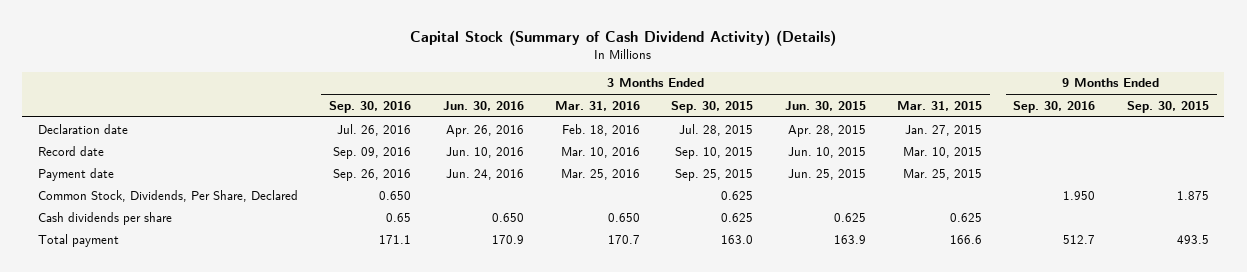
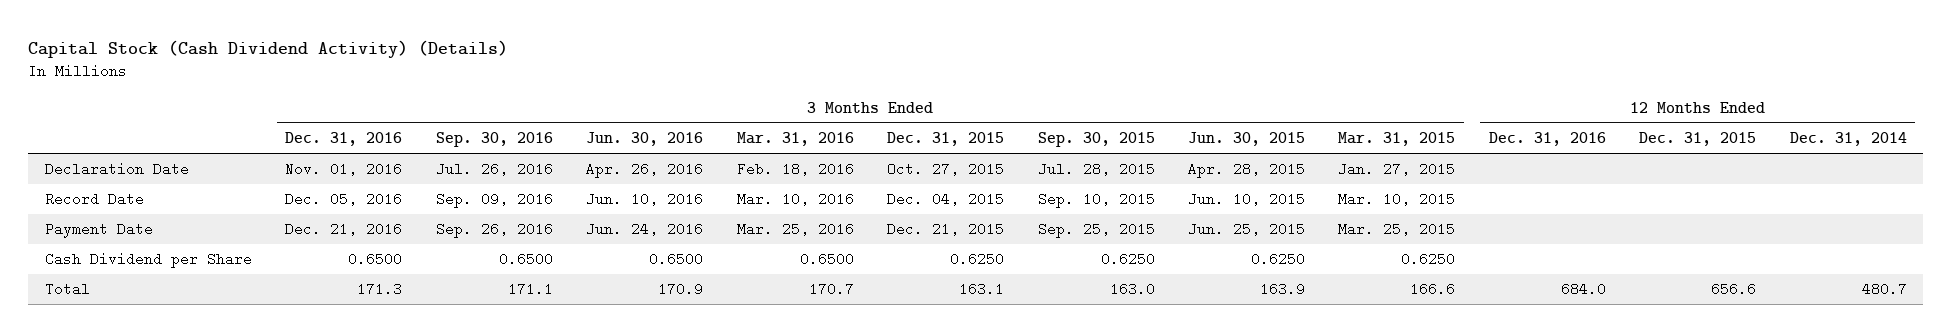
- Capital Stock (Summary of Cash Dividend Activity) (Details)
+ Capital Stock (Cash Dividend Activity) (Details)
- | 3 Months Ended Sep. 30, 2016 | 3 Months Ended Jun. 30, 2016 | 3 Months Ended Mar. 31, 2016 | 3 Months Ended Sep. 30, 2015 | 3 Months Ended Jun. 30, 2015 | 3 Months Ended Mar. 31, 2015 | 9 Months Ended Sep. 30, 2016 | 9 Months Ended Sep. 30, 2015
+ | 3 Months Ended Dec. 31, 2016 | 3 Months Ended Sep. 30, 2016 | 3 Months Ended Jun. 30, 2016 | 3 Months Ended Mar. 31, 2016 | 3 Months Ended Dec. 31, 2015 | 3 Months Ended Sep. 30, 2015 | 3 Months Ended Jun. 30, 2015 | 3 Months Ended Mar. 31, 2015 | 12 Months Ended Dec. 31, 2016 | 12 Months Ended Dec. 31, 2015 | 12 Months Ended Dec. 31, 2014
- Declaration date | Jul. 26, 2016 | Apr. 26, 2016 | Feb. 18, 2016 | Jul. 28, 2015 | Apr. 28, 2015 | Jan. 27, 2015 | |
- Record date | Sep. 09, 2016 | Jun. 10, 2016 | Mar. 10, 2016 | Sep. 10, 2015 | Jun. 10, 2015 | Mar. 10, 2015 | |
- Payment date | Sep. 26, 2016 | Jun. 24, 2016 | Mar. 25, 2016 | Sep. 25, 2015 | Jun. 25, 2015 | Mar. 25, 2015 | |
- Common Stock, Dividends, Per Share, Declared | 0.650 | | | 0.625 | | | 1.950 | 1.875
- Cash dividends per share | 0.65 | 0.650 | 0.650 | 0.625 | 0.625 | 0.625 | |
- Total payment | 171.1 | 170.9 | 170.7 | 163.0 | 163.9 | 166.6 | 512.7 | 493.5
+ Declaration Date | Nov. 01, 2016 | Jul. 26, 2016 | Apr. 26, 2016 | Feb. 18, 2016 | Oct. 27, 2015 | Jul. 28, 2015 | Apr. 28, 2015 | Jan. 27, 2015 | | |
+ Record Date | Dec. 05, 2016 | Sep. 09, 2016 | Jun. 10, 2016 | Mar. 10, 2016 | Dec. 04, 2015 | Sep. 10, 2015 | Jun. 10, 2015 | Mar. 10, 2015 | | |
+ Payment Date | Dec. 21, 2016 | Sep. 26, 2016 | Jun. 24, 2016 | Mar. 25, 2016 | Dec. 21, 2015 | Sep. 25, 2015 | Jun. 25, 2015 | Mar. 25, 2015 | | |
+ Cash Dividend per Share | 0.6500 | 0.6500 | 0.6500 | 0.6500 | 0.6250 | 0.6250 | 0.6250 | 0.6250 | | |
+ Total | 171.3 | 171.1 | 170.9 | 170.7 | 163.1 | 163.0 | 163.9 | 166.6 | 684.0 | 656.6 | 480.7

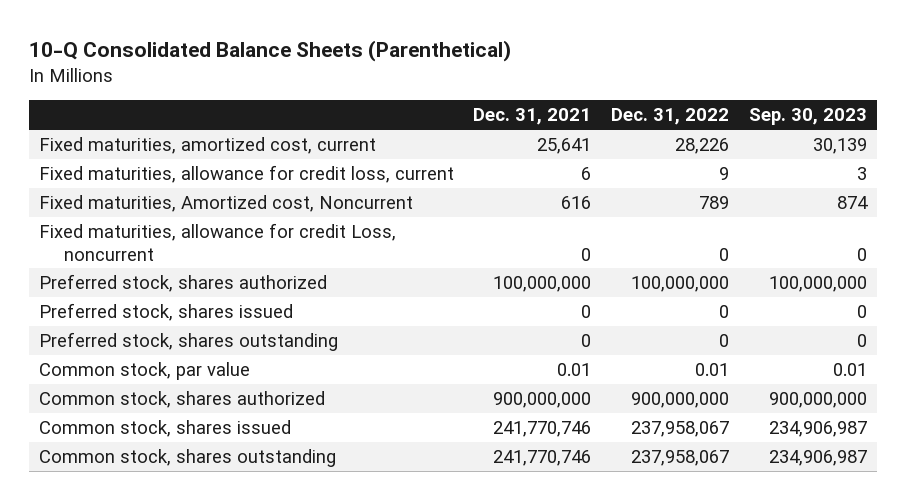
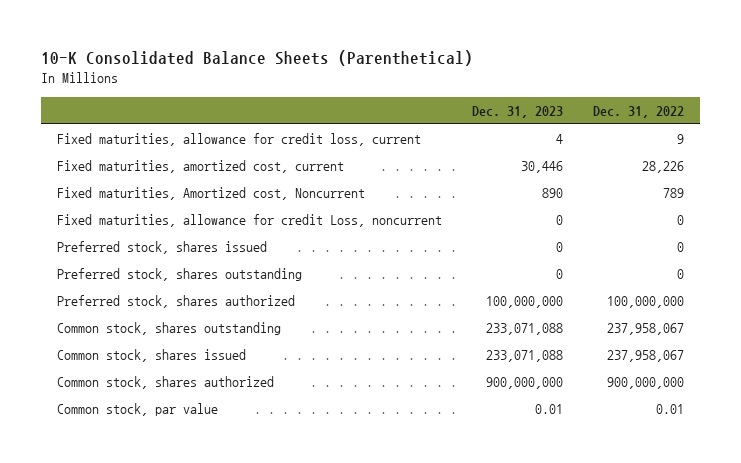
- 10-Q Consolidated Balance Sheets (Parenthetical)
+ 10-K Consolidated Balance Sheets (Parenthetical)
- | Dec. 31, 2021 | Dec. 31, 2022 | Sep. 30, 2023
+ | Dec. 31, 2023 | Dec. 31, 2022
moved down: Fixed maturities, amortized cost, current | 30,446 | 28,226
moved down: Preferred stock, shares authorized | 100,000,000 | 100,000,000
moved down: Common stock, shares issued | 233,071,088 | 237,958,067
moved down: Common stock, shares authorized | 900,000,000 | 900,000,000
moved down: Common stock, par value | 0.01 | 0.01

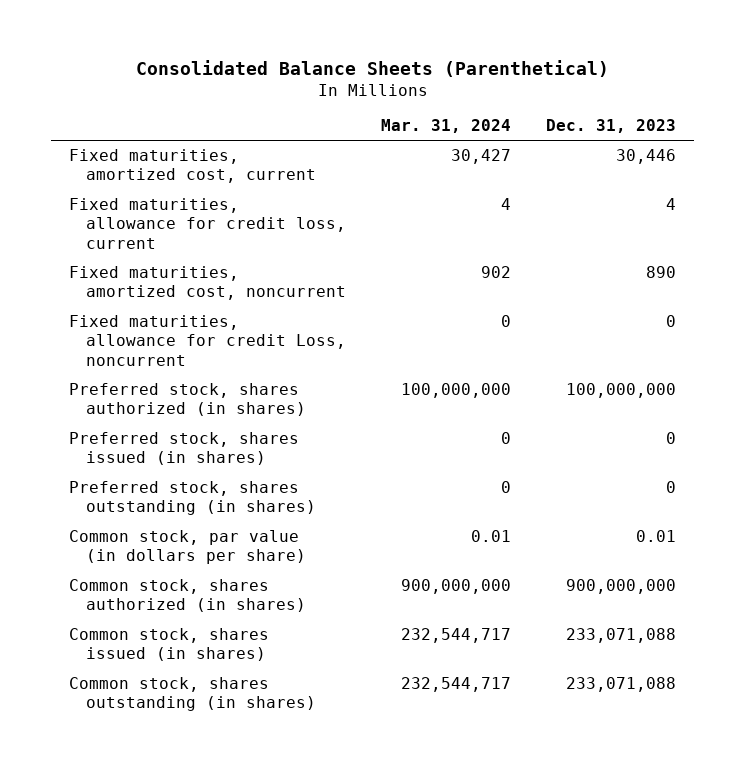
- 10-K Consolidated Balance Sheets (Parenthetical)
+ Consolidated Balance Sheets (Parenthetical)
- | Dec. 31, 2023 | Dec. 31, 2022
+ | Mar. 31, 2024 | Dec. 31, 2023
- Fixed maturities, Amortized cost, Noncurrent | 890 | 789
moved down: Fixed maturities, allowance for credit loss, current | 4 | 4
+ Fixed maturities, amortized cost, noncurrent | 902 | 890
- Preferred stock, shares issued | 0 | 0
- Preferred stock, shares outstanding | 0 | 0
- Preferred stock, shares authorized | 100,000,000 | 100,000,000
- Common stock, shares outstanding | 233,071,088 | 237,958,067
- Common stock, shares issued | 233,071,088 | 237,958,067
- Common stock, shares authorized | 900,000,000 | 900,000,000
- Common stock, par value | 0.01 | 0.01
+ Preferred stock, shares authorized (in shares) | 100,000,000 | 100,000,000
+ Preferred stock, shares issued (in shares) | 0 | 0
+ Preferred stock, shares outstanding (in shares) | 0 | 0
+ Common stock, par value (in dollars per share) | 0.01 | 0.01
+ Common stock, shares authorized (in shares) | 900,000,000 | 900,000,000
+ Common stock, shares issued (in shares) | 232,544,717 | 233,071,088
+ Common stock, shares outstanding (in shares) | 232,544,717 | 233,071,088

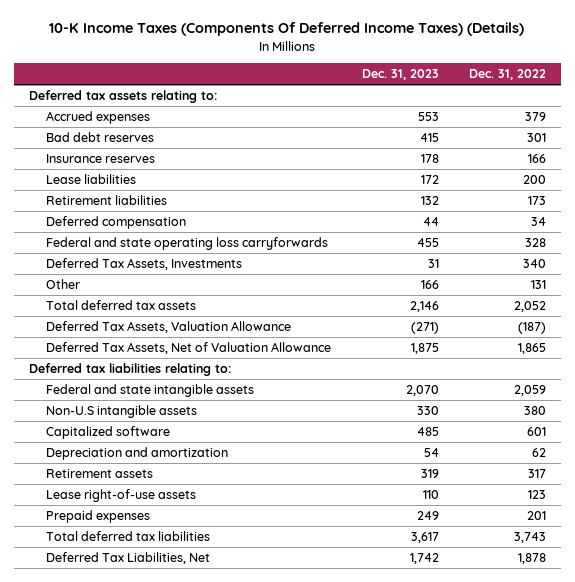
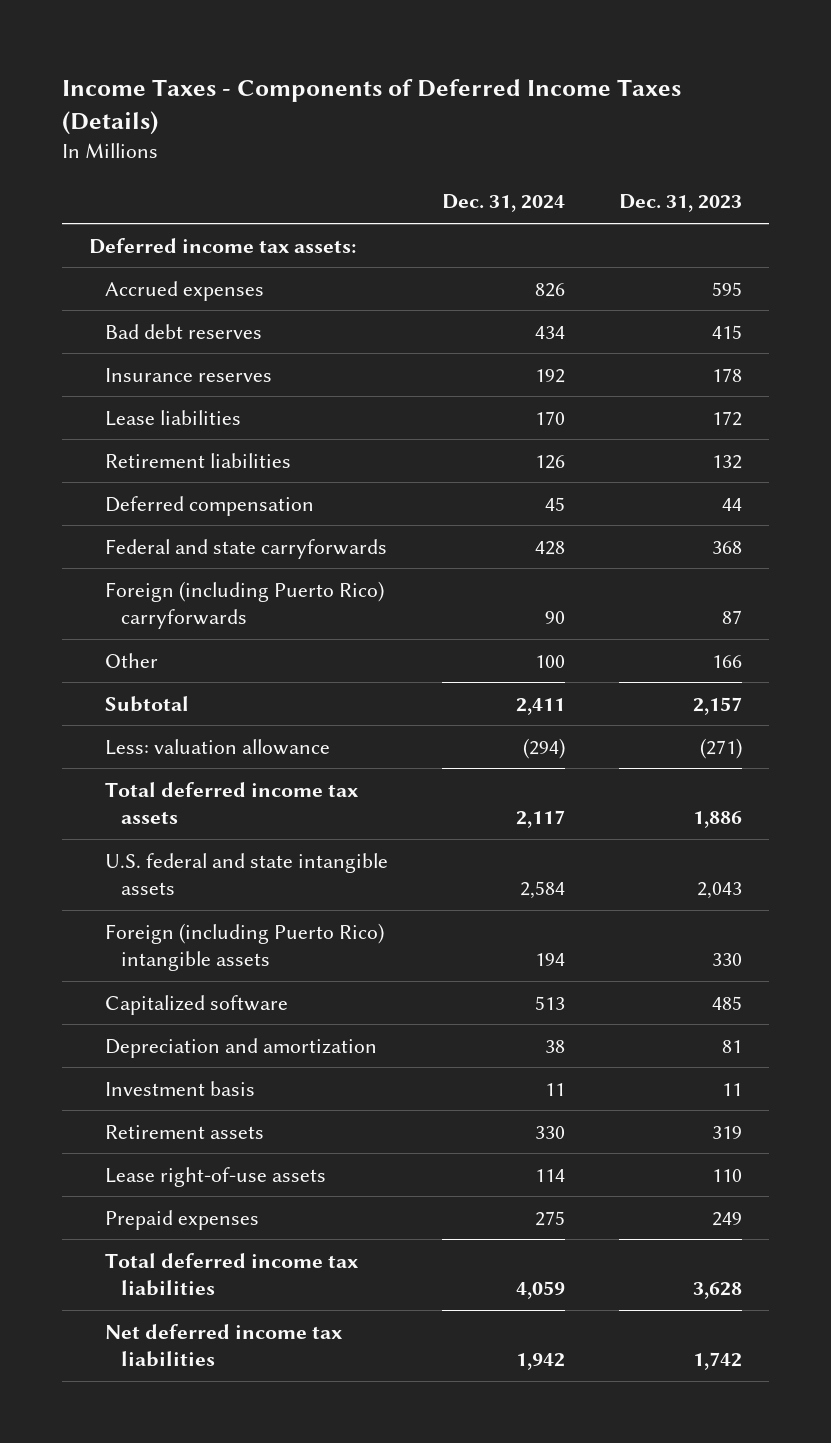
- 10-K Income Taxes (Components Of Deferred Income Taxes) (Details)
+ Income Taxes - Components of Deferred Income Taxes (Details)
- | Dec. 31, 2023 | Dec. 31, 2022
+ | Dec. 31, 2024 | Dec. 31, 2023
- Deferred tax assets relating to:
- Accrued expenses | 553 | 379
+ Deferred income tax assets:
+ Accrued expenses | 826 | 595
- Federal and state operating loss carryforwards | 455 | 328
- Deferred Tax Assets, Investments | 31 | 340
+ Federal and state carryforwards | 428 | 368
+ Foreign (including Puerto Rico) carryforwards | 90 | 87
- Total deferred tax assets | 2,146 | 2,052
- Deferred Tax Assets, Valuation Allowance | (271) | (187)
- Deferred Tax Assets, Net of Valuation Allowance | 1,875 | 1,865
- Deferred tax liabilities relating to:
- Federal and state intangible assets | 2,070 | 2,059
- Non-U.S intangible assets | 330 | 380
+ Subtotal | 2,411 | 2,157
+ Less: valuation allowance | (294) | (271)
+ Total deferred income tax assets | 2,117 | 1,886
+ U.S. federal and state intangible assets | 2,584 | 2,043
+ Foreign (including Puerto Rico) intangible assets | 194 | 330
- Depreciation and amortization | 54 | 62
+ Depreciation and amortization | 38 | 81
+ Investment basis | 11 | 11
- Total deferred tax liabilities | 3,617 | 3,743
- Deferred Tax Liabilities, Net | 1,742 | 1,878
+ Total deferred income tax liabilities | 4,059 | 3,628
+ Net deferred income tax liabilities | 1,942 | 1,742

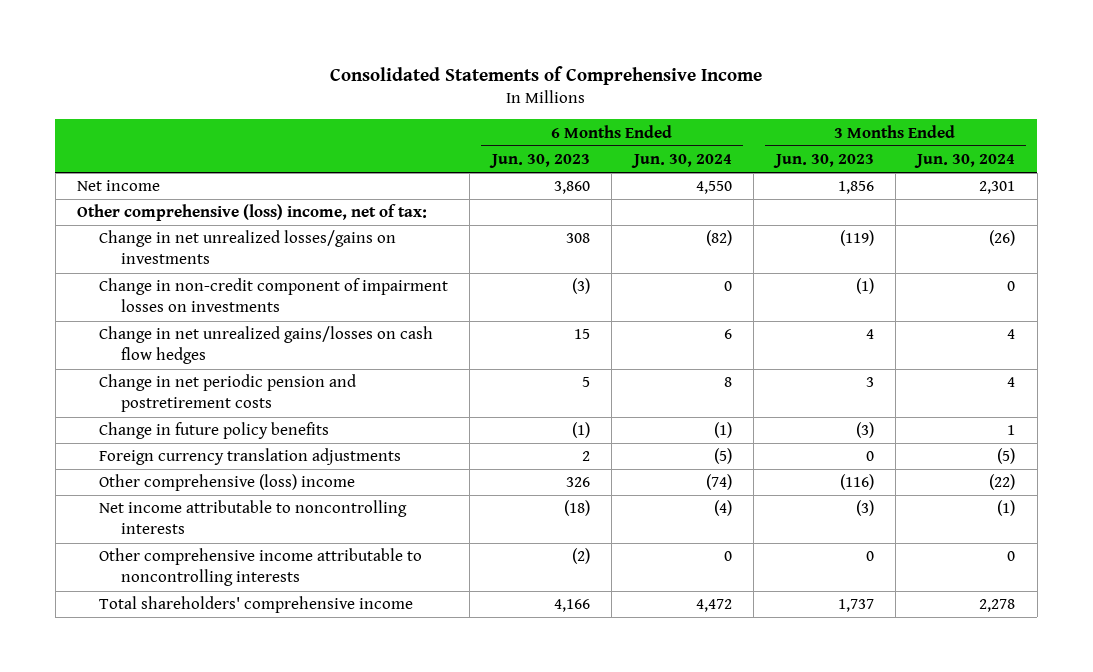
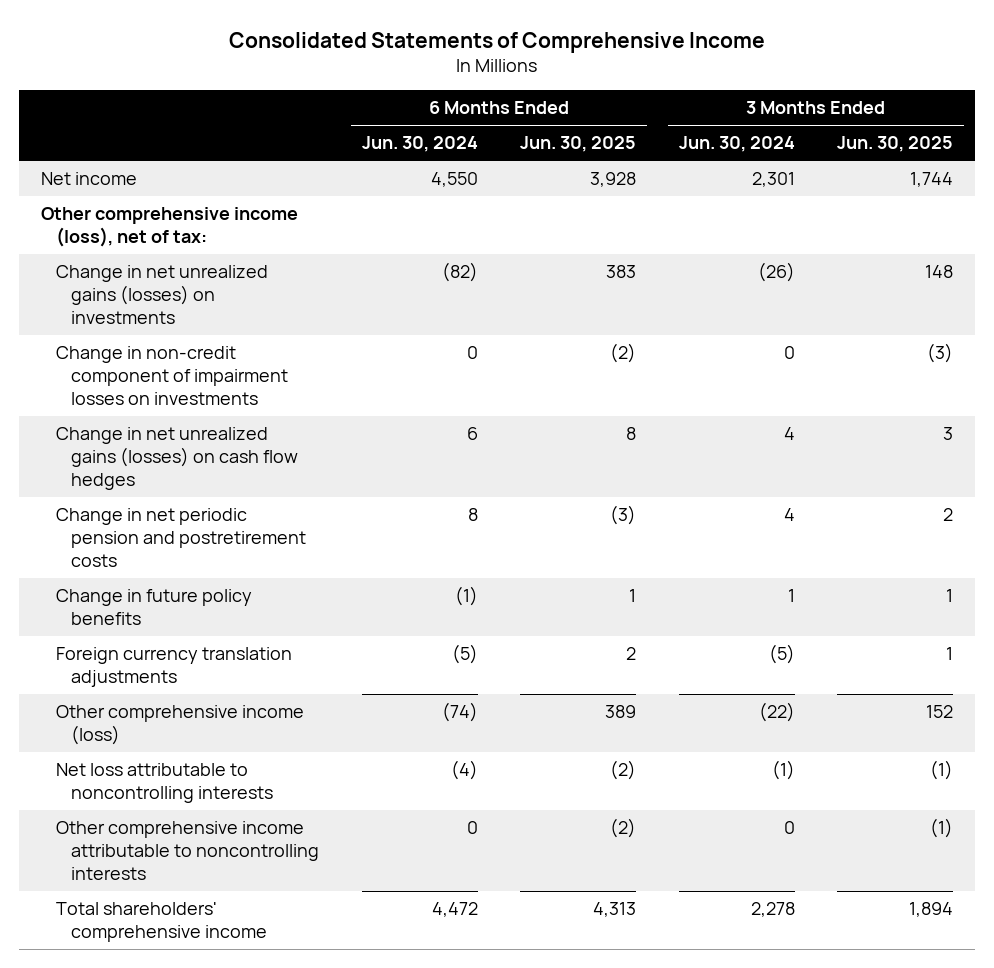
- | 6 Months Ended Jun. 30, 2023 | 6 Months Ended Jun. 30, 2024 | 3 Months Ended Jun. 30, 2023 | 3 Months Ended Jun. 30, 2024
+ | 6 Months Ended Jun. 30, 2024 | 6 Months Ended Jun. 30, 2025 | 3 Months Ended Jun. 30, 2024 | 3 Months Ended Jun. 30, 2025
- Other comprehensive (loss) income, net of tax:
- Change in net unrealized losses/gains on investments | 308 | (82) | (119) | (26)
+ Other comprehensive income (loss), net of tax:
+ Change in net unrealized gains (losses) on investments | (82) | 383 | (26) | 148
- Change in net unrealized gains/losses on cash flow hedges | 15 | 6 | 4 | 4
+ Change in net unrealized gains (losses) on cash flow hedges | 6 | 8 | 4 | 3
- Other comprehensive (loss) income | 326 | (74) | (116) | (22)
- Net income attributable to noncontrolling interests | (18) | (4) | (3) | (1)
+ Other comprehensive income (loss) | (74) | 389 | (22) | 152
+ Net loss attributable to noncontrolling interests | (4) | (2) | (1) | (1)

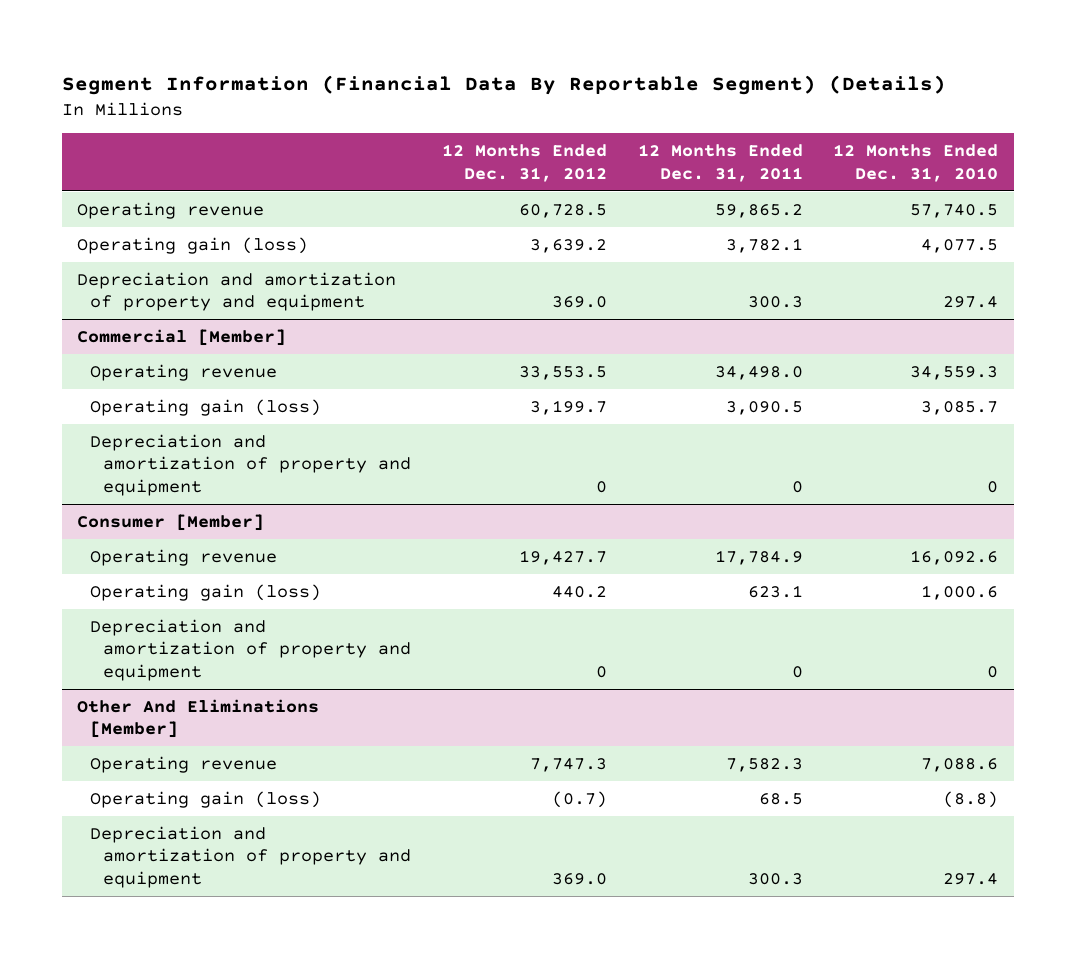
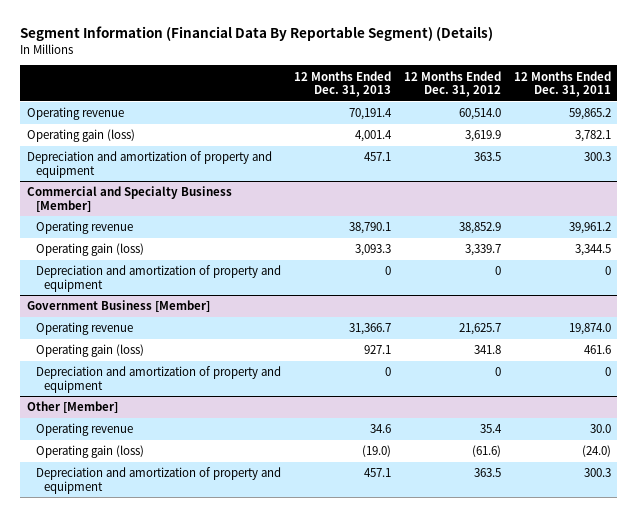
- | 12 Months Ended Dec. 31, 2012 | 12 Months Ended Dec. 31, 2011 | 12 Months Ended Dec. 31, 2010
+ | 12 Months Ended Dec. 31, 2013 | 12 Months Ended Dec. 31, 2012 | 12 Months Ended Dec. 31, 2011
- Operating revenue | 60,728.5 | 59,865.2 | 57,740.5
- Operating gain (loss) | 3,639.2 | 3,782.1 | 4,077.5
- Depreciation and amortization of property and equipment | 369.0 | 300.3 | 297.4
- Commercial [Member]
- Operating revenue | 33,553.5 | 34,498.0 | 34,559.3
- Operating gain (loss) | 3,199.7 | 3,090.5 | 3,085.7
+ Operating revenue | 70,191.4 | 60,514.0 | 59,865.2
+ Operating gain (loss) | 4,001.4 | 3,619.9 | 3,782.1
+ Depreciation and amortization of property and equipment | 457.1 | 363.5 | 300.3
+ Commercial and Specialty Business [Member]
+ Operating revenue | 38,790.1 | 38,852.9 | 39,961.2
+ Operating gain (loss) | 3,093.3 | 3,339.7 | 3,344.5
- Consumer [Member]
- Operating revenue | 19,427.7 | 17,784.9 | 16,092.6
- Operating gain (loss) | 440.2 | 623.1 | 1,000.6
+ Government Business [Member]
+ Operating revenue | 31,366.7 | 21,625.7 | 19,874.0
+ Operating gain (loss) | 927.1 | 341.8 | 461.6
- Other And Eliminations [Member]
- Operating revenue | 7,747.3 | 7,582.3 | 7,088.6
- Operating gain (loss) | (0.7) | 68.5 | (8.8)
- Depreciation and amortization of property and equipment | 369.0 | 300.3 | 297.4
+ Other [Member]
+ Operating revenue | 34.6 | 35.4 | 30.0
+ Operating gain (loss) | (19.0) | (61.6) | (24.0)
+ Depreciation and amortization of property and equipment | 457.1 | 363.5 | 300.3

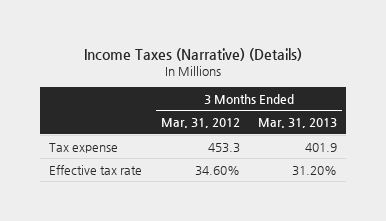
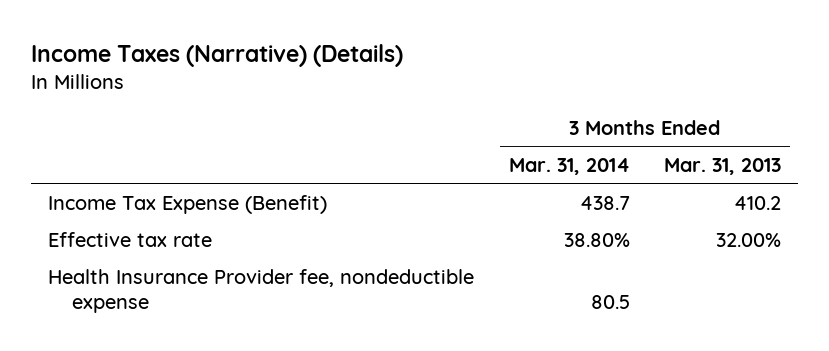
- | 3 Months Ended Mar. 31, 2012 | 3 Months Ended Mar. 31, 2013
+ | 3 Months Ended Mar. 31, 2014 | 3 Months Ended Mar. 31, 2013
- Tax expense | 453.3 | 401.9
- Effective tax rate | 34.60% | 31.20%
+ Income Tax Expense (Benefit) | 438.7 | 410.2
+ Effective tax rate | 38.80% | 32.00%
+ Health Insurance Provider fee, nondeductible expense | 80.5 |

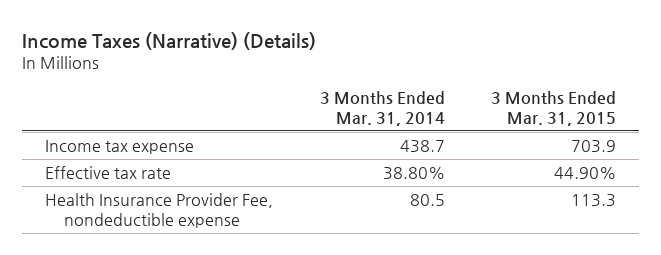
- | 3 Months Ended Mar. 31, 2014 | 3 Months Ended Mar. 31, 2013
+ | 3 Months Ended Mar. 31, 2014 | 3 Months Ended Mar. 31, 2015
- Income Tax Expense (Benefit) | 438.7 | 410.2
+ Income tax expense | 438.7 | 703.9
- Health Insurance Provider fee, nondeductible expense | 80.5 |
+ Health Insurance Provider Fee, nondeductible expense | 80.5 | 113.3

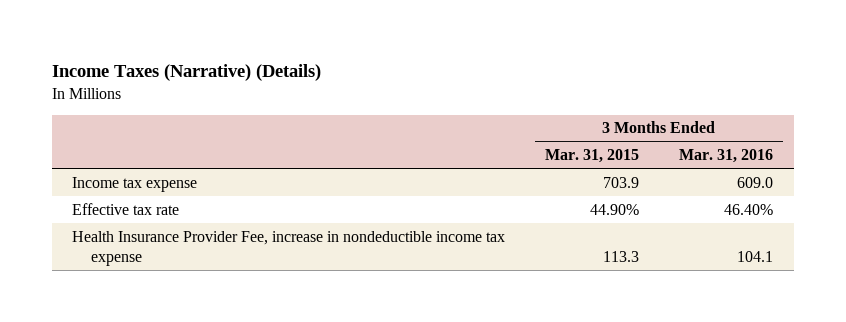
- | 3 Months Ended Mar. 31, 2014 | 3 Months Ended Mar. 31, 2015
+ | 3 Months Ended Mar. 31, 2015 | 3 Months Ended Mar. 31, 2016
- Health Insurance Provider Fee, nondeductible expense | 80.5 | 113.3
+ Health Insurance Provider Fee, increase in nondeductible income tax expense | 113.3 | 104.1

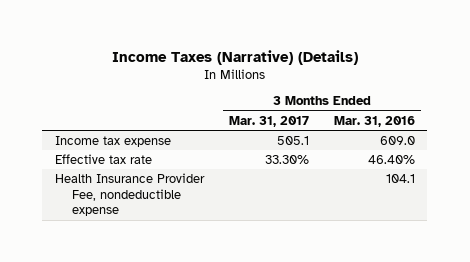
- | 3 Months Ended Mar. 31, 2015 | 3 Months Ended Mar. 31, 2016
+ | 3 Months Ended Mar. 31, 2017 | 3 Months Ended Mar. 31, 2016
- Health Insurance Provider Fee, increase in nondeductible income tax expense | 113.3 | 104.1
+ Health Insurance Provider Fee, nondeductible expense | | 104.1

